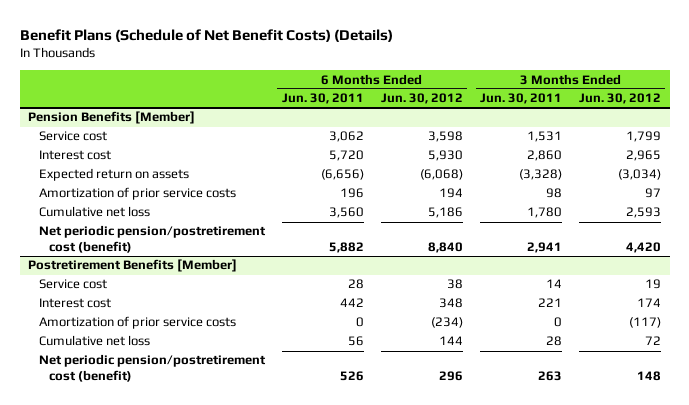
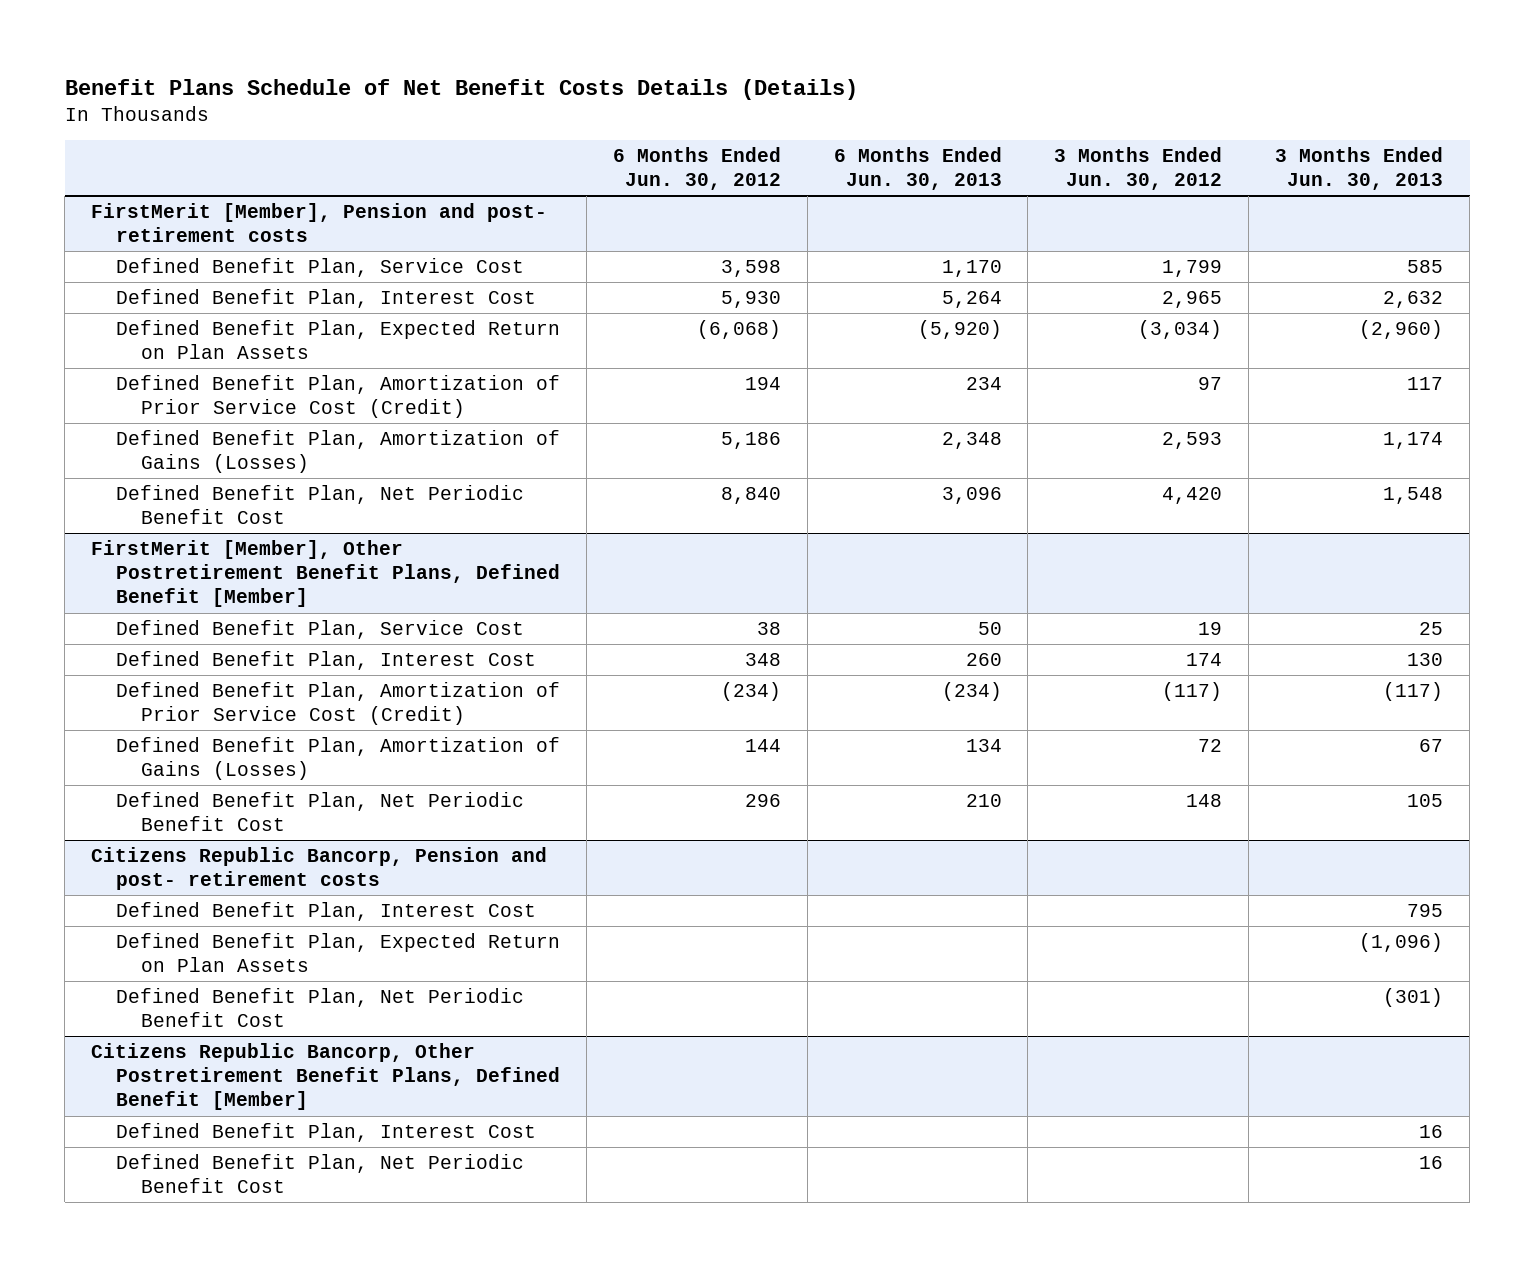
- Benefit Plans (Schedule of Net Benefit Costs) (Details)
+ Benefit Plans Schedule of Net Benefit Costs Details (Details)
- | 6 Months Ended Jun. 30, 2011 | 6 Months Ended Jun. 30, 2012 | 3 Months Ended Jun. 30, 2011 | 3 Months Ended Jun. 30, 2012
+ | 6 Months Ended Jun. 30, 2012 | 6 Months Ended Jun. 30, 2013 | 3 Months Ended Jun. 30, 2012 | 3 Months Ended Jun. 30, 2013
- Pension Benefits [Member]
- Service cost | 3,062 | 3,598 | 1,531 | 1,799
- Interest cost | 5,720 | 5,930 | 2,860 | 2,965
- Expected return on assets | (6,656) | (6,068) | (3,328) | (3,034)
- Amortization of prior service costs | 196 | 194 | 98 | 97
- Cumulative net loss | 3,560 | 5,186 | 1,780 | 2,593
- Net periodic pension/postretirement cost (benefit) | 5,882 | 8,840 | 2,941 | 4,420
- Postretirement Benefits [Member]
- Service cost | 28 | 38 | 14 | 19
- Interest cost | 442 | 348 | 221 | 174
- Amortization of prior service costs | 0 | (234) | 0 | (117)
- Cumulative net loss | 56 | 144 | 28 | 72
- Net periodic pension/postretirement cost (benefit) | 526 | 296 | 263 | 148
+ FirstMerit [Member], Pension and post- retirement costs
+ Defined Benefit Plan, Service Cost | 3,598 | 1,170 | 1,799 | 585
+ Defined Benefit Plan, Interest Cost | 5,930 | 5,264 | 2,965 | 2,632
+ Defined Benefit Plan, Expected Return on Plan Assets | (6,068) | (5,920) | (3,034) | (2,960)
+ Defined Benefit Plan, Amortization of Prior Service Cost (Credit) | 194 | 234 | 97 | 117
+ Defined Benefit Plan, Amortization of Gains (Losses) | 5,186 | 2,348 | 2,593 | 1,174
+ Defined Benefit Plan, Net Periodic Benefit Cost | 8,840 | 3,096 | 4,420 | 1,548
+ FirstMerit [Member], Other Postretirement Benefit Plans, Defined Benefit [Member]
+ Defined Benefit Plan, Service Cost | 38 | 50 | 19 | 25
+ Defined Benefit Plan, Interest Cost | 348 | 260 | 174 | 130
+ Defined Benefit Plan, Amortization of Prior Service Cost (Credit) | (234) | (234) | (117) | (117)
+ Defined Benefit Plan, Amortization of Gains (Losses) | 144 | 134 | 72 | 67
+ Defined Benefit Plan, Net Periodic Benefit Cost | 296 | 210 | 148 | 105
+ Citizens Republic Bancorp, Pension and post- retirement costs
+ Defined Benefit Plan, Interest Cost | | | | 795
+ Defined Benefit Plan, Expected Return on Plan Assets | | | | (1,096)
+ Defined Benefit Plan, Net Periodic Benefit Cost | | | | (301)
+ Citizens Republic Bancorp, Other Postretirement Benefit Plans, Defined Benefit [Member]
+ Defined Benefit Plan, Interest Cost | | | | 16
+ Defined Benefit Plan, Net Periodic Benefit Cost | | | | 16

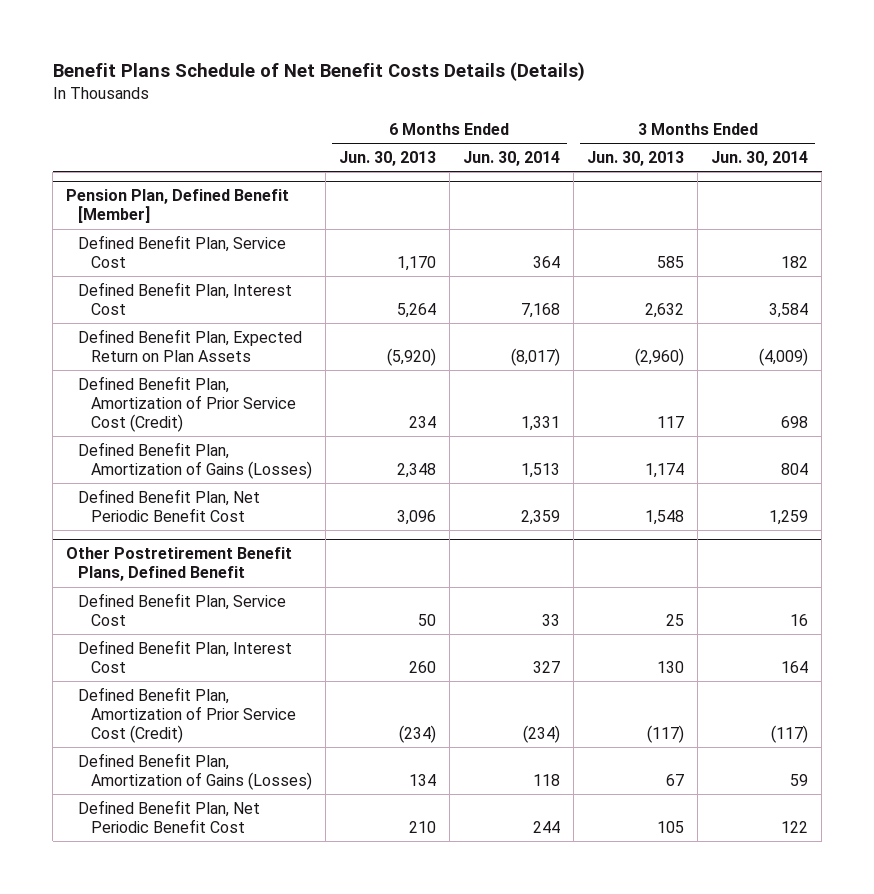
- | 6 Months Ended Jun. 30, 2012 | 6 Months Ended Jun. 30, 2013 | 3 Months Ended Jun. 30, 2012 | 3 Months Ended Jun. 30, 2013
+ | 6 Months Ended Jun. 30, 2013 | 6 Months Ended Jun. 30, 2014 | 3 Months Ended Jun. 30, 2013 | 3 Months Ended Jun. 30, 2014
- FirstMerit [Member], Pension and post- retirement costs
+ Pension Plan, Defined Benefit [Member]
- FirstMerit [Member], Other Postretirement Benefit Plans, Defined Benefit [Member]
+ Other Postretirement Benefit Plans, Defined Benefit
- Citizens Republic Bancorp, Pension and post- retirement costs
- Defined Benefit Plan, Interest Cost | | | | 795
- Defined Benefit Plan, Expected Return on Plan Assets | | | | (1,096)
- Defined Benefit Plan, Net Periodic Benefit Cost | | | | (301)
- Citizens Republic Bancorp, Other Postretirement Benefit Plans, Defined Benefit [Member]
- Defined Benefit Plan, Interest Cost | | | | 16
- Defined Benefit Plan, Net Periodic Benefit Cost | | | | 16

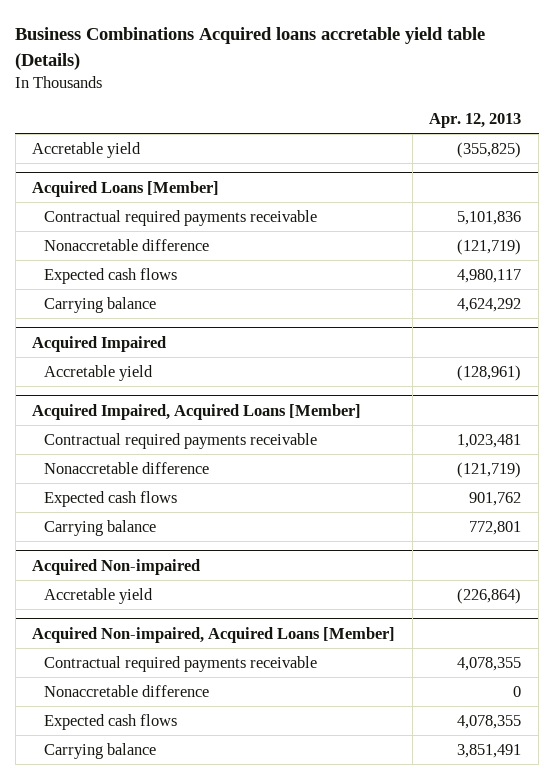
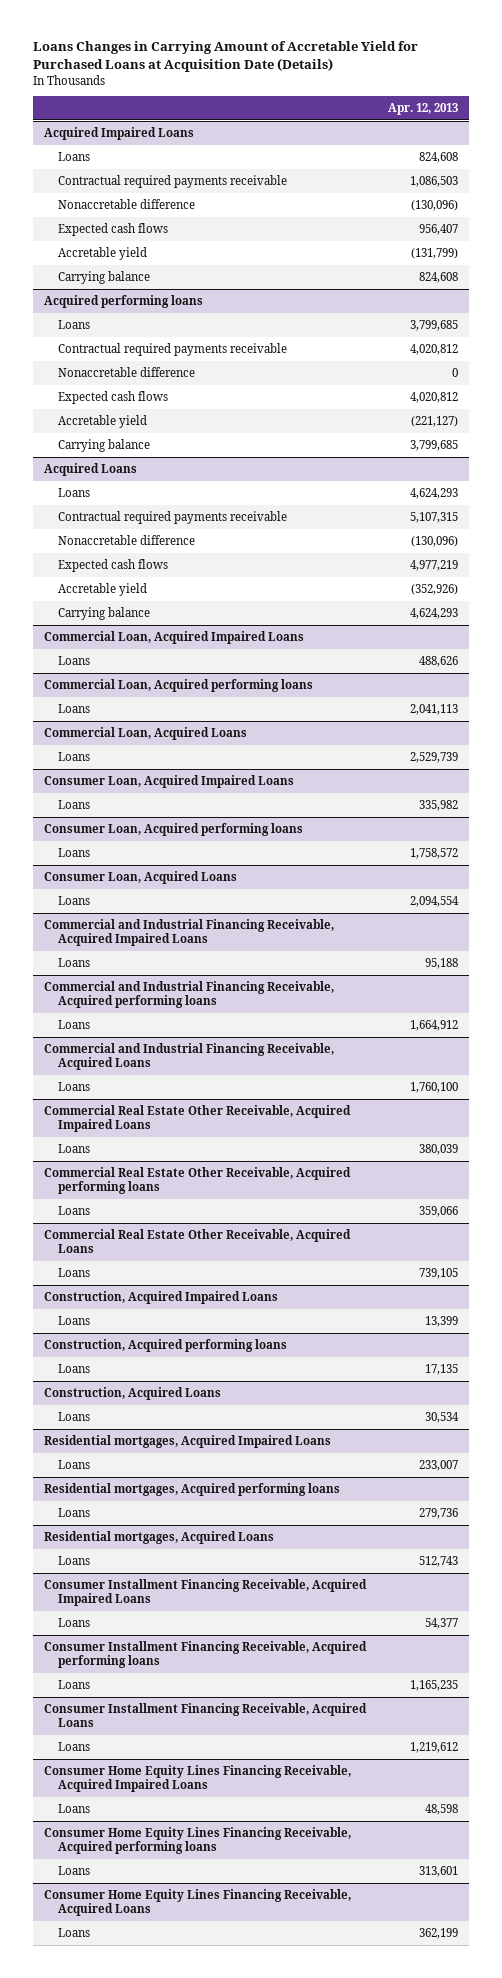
- Business Combinations Acquired loans accretable yield table (Details)
+ Loans Changes in Carrying Amount of Accretable Yield for Purchased Loans at Acquisition Date (Details)
- Accretable yield | (355,825)
- Acquired Loans [Member]
- Contractual required payments receivable | 5,101,836
- Nonaccretable difference | (121,719)
- Expected cash flows | 4,980,117
- Carrying balance | 4,624,292
- Acquired Impaired
- Accretable yield | (128,961)
- Acquired Impaired, Acquired Loans [Member]
- Contractual required payments receivable | 1,023,481
- Nonaccretable difference | (121,719)
- Expected cash flows | 901,762
- Carrying balance | 772,801
- Acquired Non-impaired
- Accretable yield | (226,864)
- Acquired Non-impaired, Acquired Loans [Member]
- Contractual required payments receivable | 4,078,355
+ Acquired Impaired Loans
+ Loans | 824,608
+ Contractual required payments receivable | 1,086,503
+ Nonaccretable difference | (130,096)
+ Expected cash flows | 956,407
+ Accretable yield | (131,799)
+ Carrying balance | 824,608
+ Acquired performing loans
+ Loans | 3,799,685
+ Contractual required payments receivable | 4,020,812
- Expected cash flows | 4,078,355
- Carrying balance | 3,851,491
+ Expected cash flows | 4,020,812
+ Accretable yield | (221,127)
+ Carrying balance | 3,799,685
+ Acquired Loans
+ Loans | 4,624,293
+ Contractual required payments receivable | 5,107,315
+ Nonaccretable difference | (130,096)
+ Expected cash flows | 4,977,219
+ Accretable yield | (352,926)
+ Carrying balance | 4,624,293
+ Commercial Loan, Acquired Impaired Loans
+ Loans | 488,626
+ Commercial Loan, Acquired performing loans
+ Loans | 2,041,113
+ Commercial Loan, Acquired Loans
+ Loans | 2,529,739
+ Consumer Loan, Acquired Impaired Loans
+ Loans | 335,982
+ Consumer Loan, Acquired performing loans
+ Loans | 1,758,572
+ Consumer Loan, Acquired Loans
+ Loans | 2,094,554
+ Commercial and Industrial Financing Receivable, Acquired Impaired Loans
+ Loans | 95,188
+ Commercial and Industrial Financing Receivable, Acquired performing loans
+ Loans | 1,664,912
+ Commercial and Industrial Financing Receivable, Acquired Loans
+ Loans | 1,760,100
+ Commercial Real Estate Other Receivable, Acquired Impaired Loans
+ Loans | 380,039
+ Commercial Real Estate Other Receivable, Acquired performing loans
+ Loans | 359,066
+ Commercial Real Estate Other Receivable, Acquired Loans
+ Loans | 739,105
+ Construction, Acquired Impaired Loans
+ Loans | 13,399
+ Construction, Acquired performing loans
+ Loans | 17,135
+ Construction, Acquired Loans
+ Loans | 30,534
+ Residential mortgages, Acquired Impaired Loans
+ Loans | 233,007
+ Residential mortgages, Acquired performing loans
+ Loans | 279,736
+ Residential mortgages, Acquired Loans
+ Loans | 512,743
+ Consumer Installment Financing Receivable, Acquired Impaired Loans
+ Loans | 54,377
+ Consumer Installment Financing Receivable, Acquired performing loans
+ Loans | 1,165,235
+ Consumer Installment Financing Receivable, Acquired Loans
+ Loans | 1,219,612
+ Consumer Home Equity Lines Financing Receivable, Acquired Impaired Loans
+ Loans | 48,598
+ Consumer Home Equity Lines Financing Receivable, Acquired performing loans
+ Loans | 313,601
+ Consumer Home Equity Lines Financing Receivable, Acquired Loans
+ Loans | 362,199

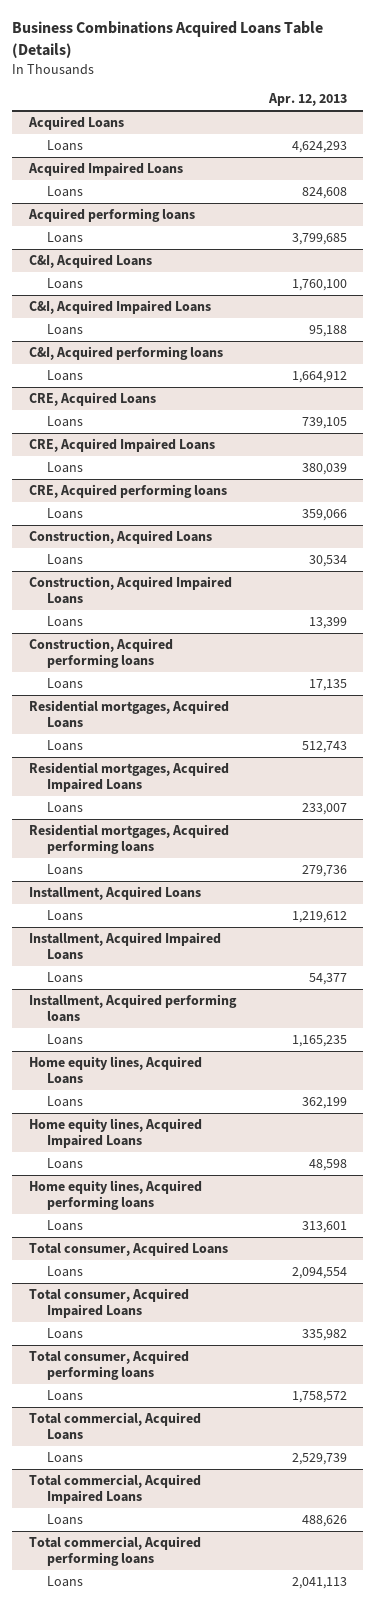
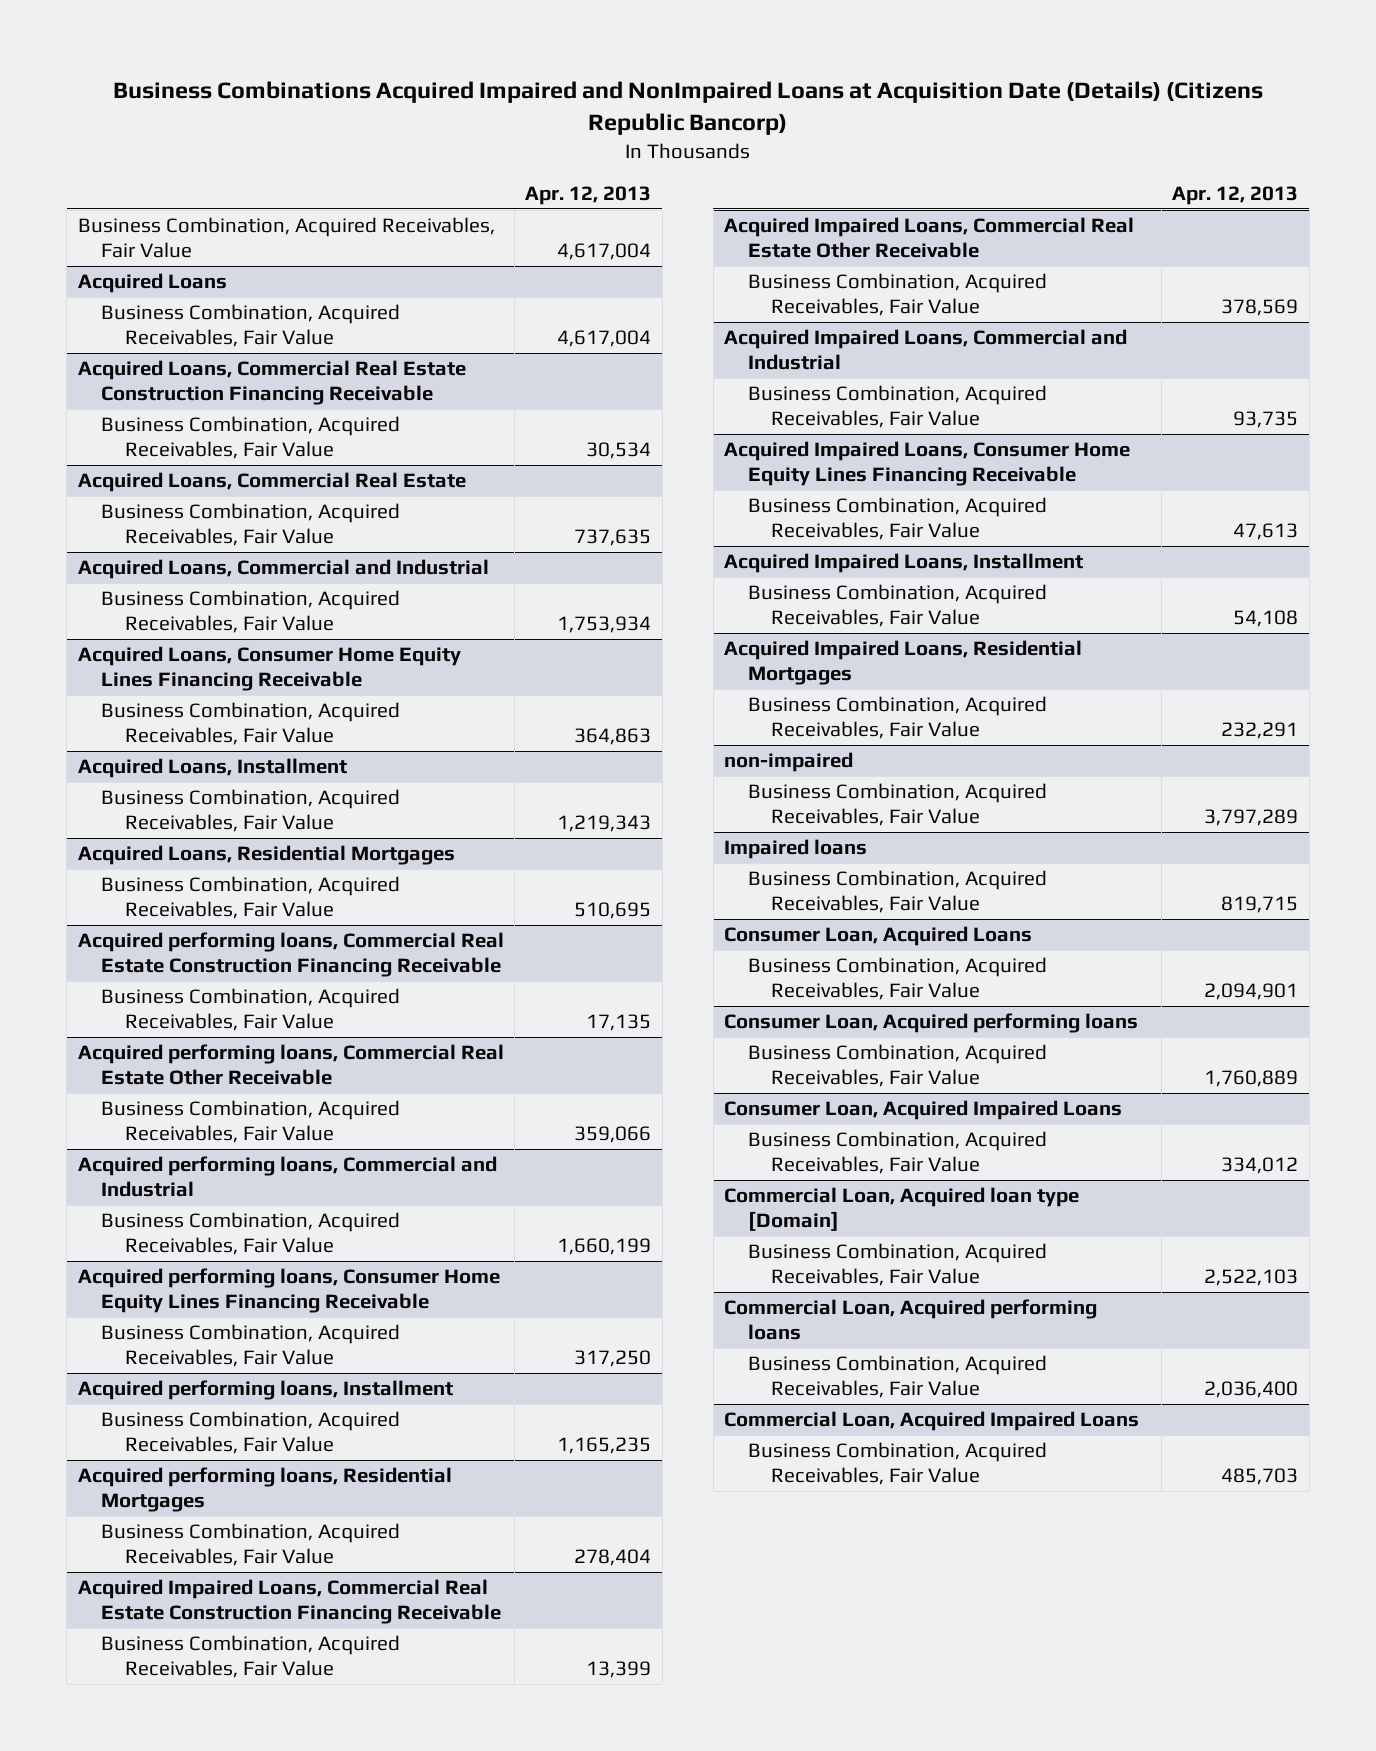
- Business Combinations Acquired Loans Table (Details)
+ Business Combinations Acquired Impaired and NonImpaired Loans at Acquisition Date (Details) (Citizens Republic Bancorp)
+ Business Combination, Acquired Receivables, Fair Value | 4,617,004
@ Acquired Loans
- Loans | 4,624,293
- Acquired Impaired Loans
- Loans | 824,608
- Acquired performing loans
- Loans | 3,799,685
- C&I, Acquired Loans
- Loans | 1,760,100
- C&I, Acquired Impaired Loans
- Loans | 95,188
- C&I, Acquired performing loans
- Loans | 1,664,912
- CRE, Acquired Loans
- Loans | 739,105
- CRE, Acquired Impaired Loans
- Loans | 380,039
- CRE, Acquired performing loans
- Loans | 359,066
- Construction, Acquired Loans
- Loans | 30,534
- Construction, Acquired Impaired Loans
- Loans | 13,399
- Construction, Acquired performing loans
- Loans | 17,135
- Residential mortgages, Acquired Loans
- Loans | 512,743
- Residential mortgages, Acquired Impaired Loans
- Loans | 233,007
- Residential mortgages, Acquired performing loans
- Loans | 279,736
- Installment, Acquired Loans
- Loans | 1,219,612
- Installment, Acquired Impaired Loans
- Loans | 54,377
- Installment, Acquired performing loans
- Loans | 1,165,235
- Home equity lines, Acquired Loans
- Loans | 362,199
- Home equity lines, Acquired Impaired Loans
- Loans | 48,598
- Home equity lines, Acquired performing loans
- Loans | 313,601
- Total consumer, Acquired Loans
- Loans | 2,094,554
- Total consumer, Acquired Impaired Loans
- Loans | 335,982
- Total consumer, Acquired performing loans
- Loans | 1,758,572
- Total commercial, Acquired Loans
- Loans | 2,529,739
- Total commercial, Acquired Impaired Loans
- Loans | 488,626
- Total commercial, Acquired performing loans
- Loans | 2,041,113
@ Acquired Loans
+ Business Combination, Acquired Receivables, Fair Value | 4,617,004
+ Acquired Loans, Commercial Real Estate Construction Financing Receivable
+ Business Combination, Acquired Receivables, Fair Value | 30,534
+ Acquired Loans, Commercial Real Estate
+ Business Combination, Acquired Receivables, Fair Value | 737,635
+ Acquired Loans, Commercial and Industrial
+ Business Combination, Acquired Receivables, Fair Value | 1,753,934
+ Acquired Loans, Consumer Home Equity Lines Financing Receivable
+ Business Combination, Acquired Receivables, Fair Value | 364,863
+ Acquired Loans, Installment
+ Business Combination, Acquired Receivables, Fair Value | 1,219,343
+ Acquired Loans, Residential Mortgages
+ Business Combination, Acquired Receivables, Fair Value | 510,695
+ Acquired performing loans, Commercial Real Estate Construction Financing Receivable
+ Business Combination, Acquired Receivables, Fair Value | 17,135
+ Acquired performing loans, Commercial Real Estate Other Receivable
+ Business Combination, Acquired Receivables, Fair Value | 359,066
+ Acquired performing loans, Commercial and Industrial
+ Business Combination, Acquired Receivables, Fair Value | 1,660,199
+ Acquired performing loans, Consumer Home Equity Lines Financing Receivable
+ Business Combination, Acquired Receivables, Fair Value | 317,250
+ Acquired performing loans, Installment
+ Business Combination, Acquired Receivables, Fair Value | 1,165,235
+ Acquired performing loans, Residential Mortgages
+ Business Combination, Acquired Receivables, Fair Value | 278,404
+ Acquired Impaired Loans, Commercial Real Estate Construction Financing Receivable
+ Business Combination, Acquired Receivables, Fair Value | 13,399
+ Acquired Impaired Loans, Commercial Real Estate Other Receivable
+ Business Combination, Acquired Receivables, Fair Value | 378,569
+ Acquired Impaired Loans, Commercial and Industrial
+ Business Combination, Acquired Receivables, Fair Value | 93,735
+ Acquired Impaired Loans, Consumer Home Equity Lines Financing Receivable
+ Business Combination, Acquired Receivables, Fair Value | 47,613
+ Acquired Impaired Loans, Installment
+ Business Combination, Acquired Receivables, Fair Value | 54,108
+ Acquired Impaired Loans, Residential Mortgages
+ Business Combination, Acquired Receivables, Fair Value | 232,291
+ non-impaired
+ Business Combination, Acquired Receivables, Fair Value | 3,797,289
+ Impaired loans
+ Business Combination, Acquired Receivables, Fair Value | 819,715
+ Consumer Loan, Acquired Loans
+ Business Combination, Acquired Receivables, Fair Value | 2,094,901
+ Consumer Loan, Acquired performing loans
+ Business Combination, Acquired Receivables, Fair Value | 1,760,889
+ Consumer Loan, Acquired Impaired Loans
+ Business Combination, Acquired Receivables, Fair Value | 334,012
+ Commercial Loan, Acquired loan type [Domain]
+ Business Combination, Acquired Receivables, Fair Value | 2,522,103
+ Commercial Loan, Acquired performing loans
+ Business Combination, Acquired Receivables, Fair Value | 2,036,400
+ Commercial Loan, Acquired Impaired Loans
+ Business Combination, Acquired Receivables, Fair Value | 485,703

